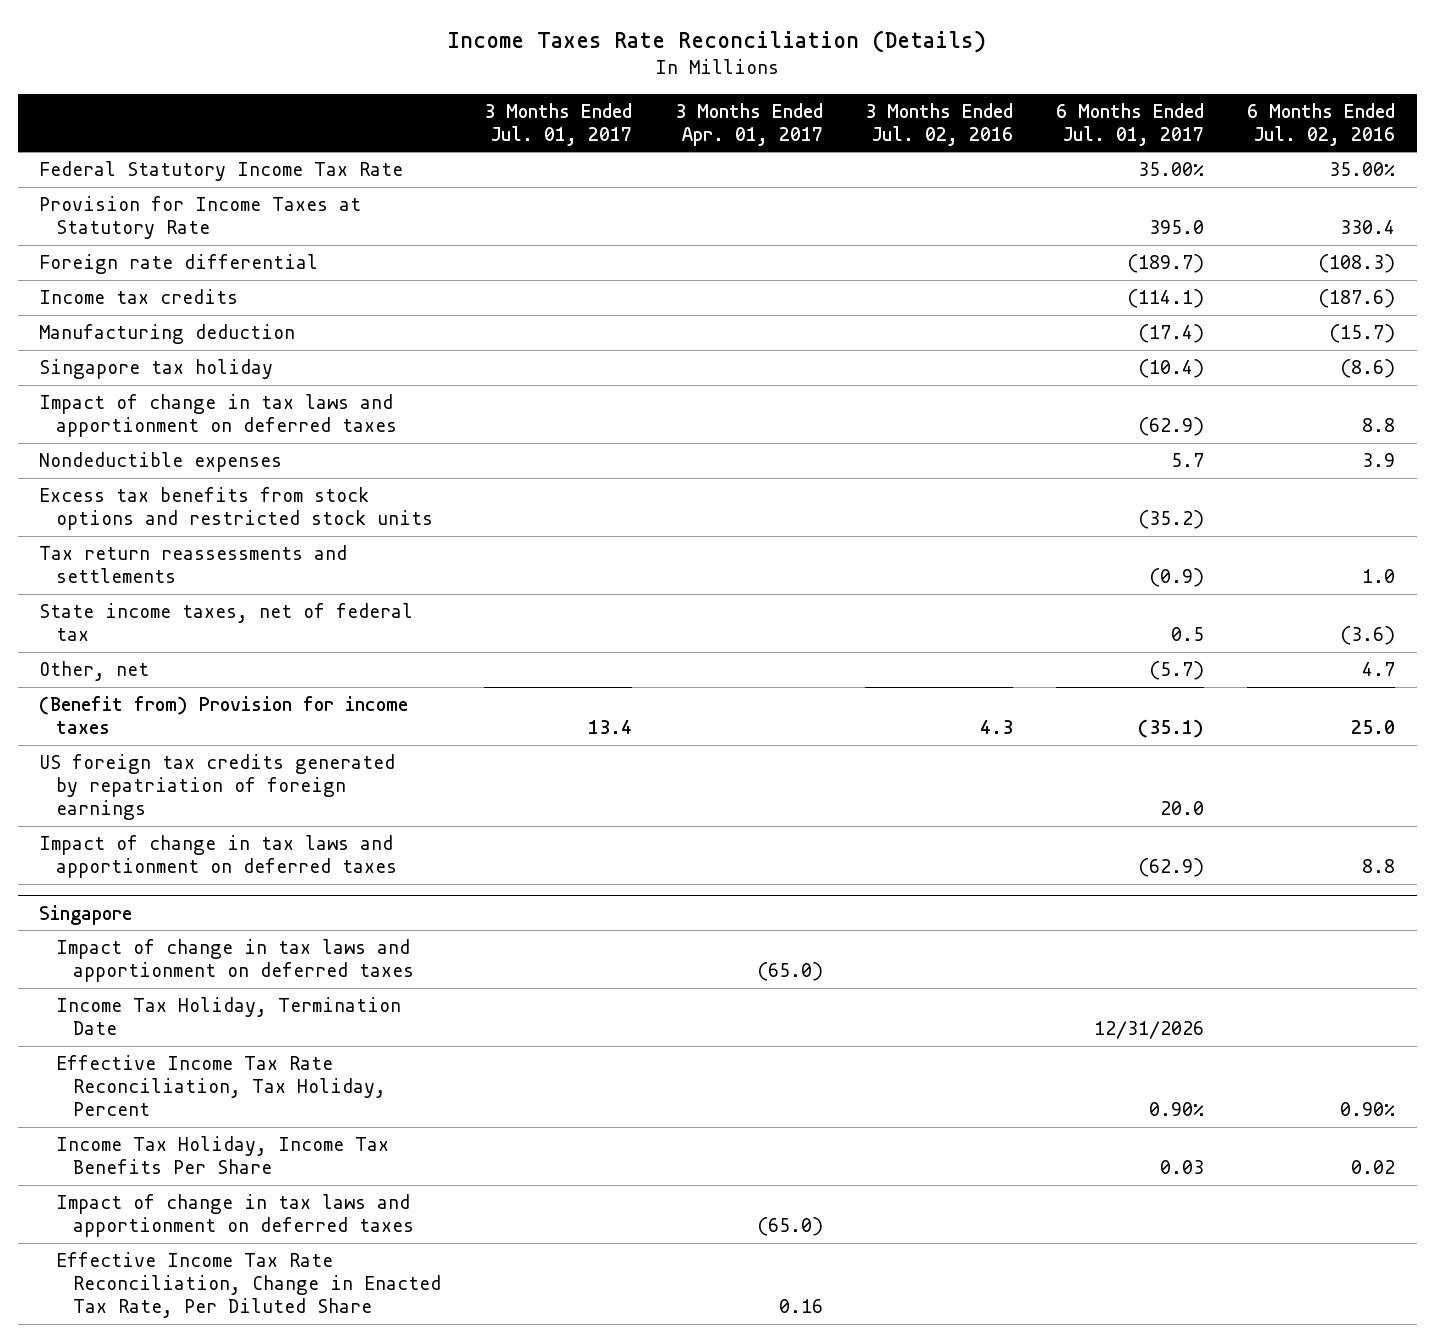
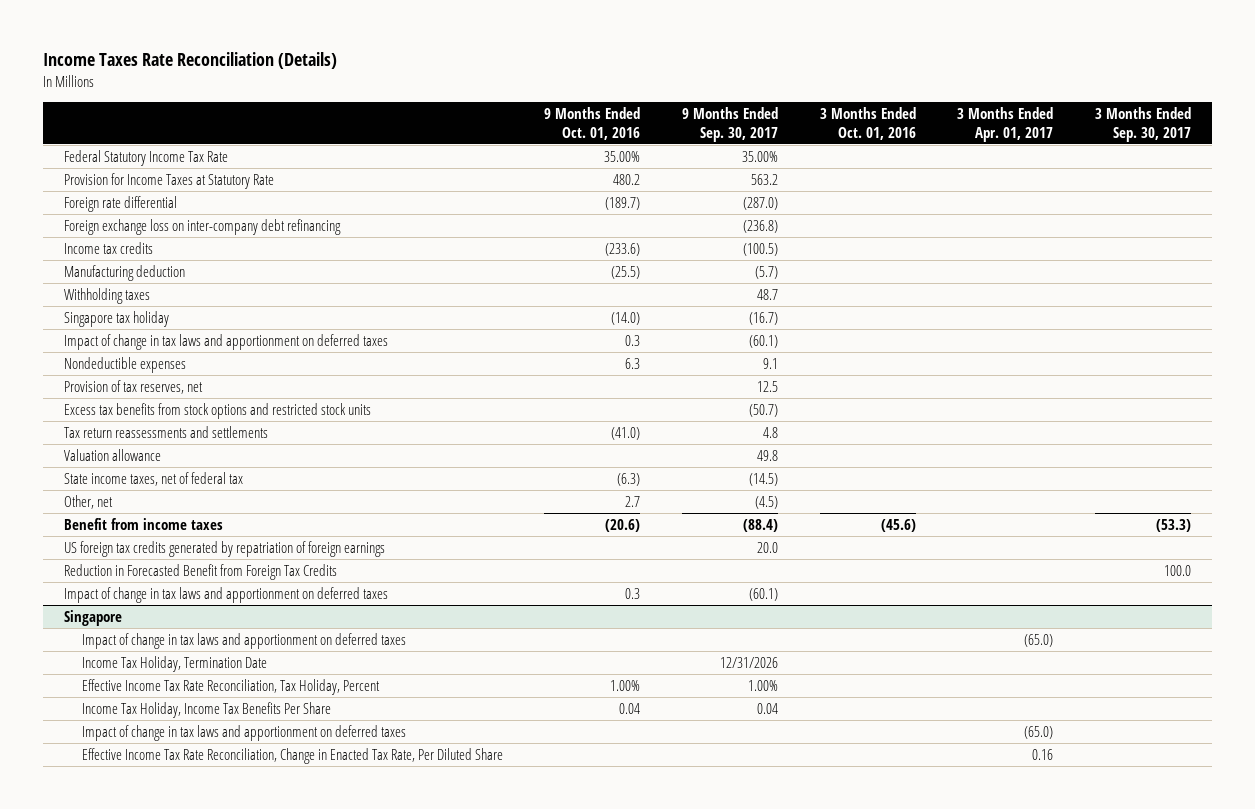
- | 3 Months Ended Jul. 01, 2017 | 3 Months Ended Apr. 01, 2017 | 3 Months Ended Jul. 02, 2016 | 6 Months Ended Jul. 01, 2017 | 6 Months Ended Jul. 02, 2016
+ | 9 Months Ended Oct. 01, 2016 | 9 Months Ended Sep. 30, 2017 | 3 Months Ended Oct. 01, 2016 | 3 Months Ended Apr. 01, 2017 | 3 Months Ended Sep. 30, 2017
+ Foreign exchange loss on inter-company debt refinancing | | (236.8) | | |
+ Withholding taxes | | 48.7 | | |
+ Provision of tax reserves, net | | 12.5 | | |
+ Valuation allowance | | 49.8 | | |
- (Benefit from) Provision for income taxes | 13.4 | | 4.3 | (35.1) | 25.0
+ Benefit from income taxes | (20.6) | (88.4) | (45.6) | | (53.3)
+ Reduction in Forecasted Benefit from Foreign Tax Credits | | | | | 100.0

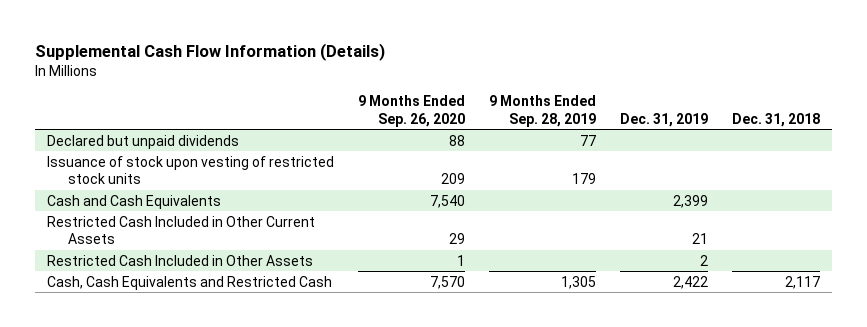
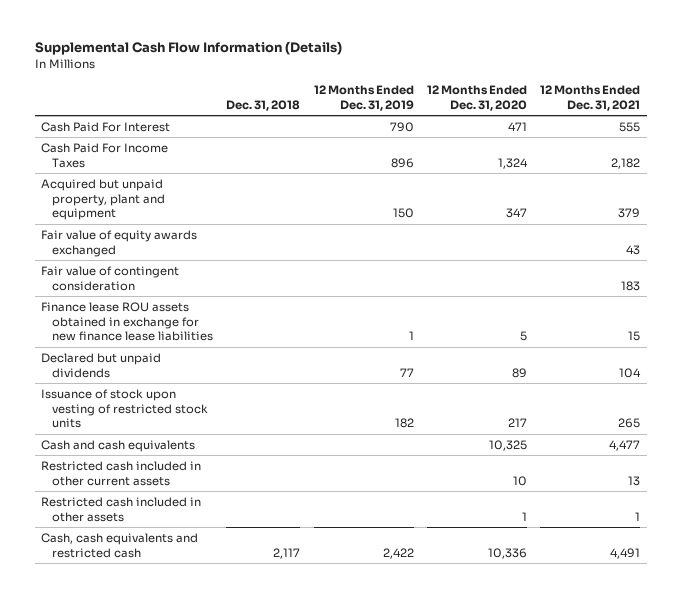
- | 9 Months Ended Sep. 26, 2020 | 9 Months Ended Sep. 28, 2019 | Dec. 31, 2019 | Dec. 31, 2018
+ | Dec. 31, 2018 | 12 Months Ended Dec. 31, 2019 | 12 Months Ended Dec. 31, 2020 | 12 Months Ended Dec. 31, 2021
+ Cash Paid For Interest | | 790 | 471 | 555
+ Cash Paid For Income Taxes | | 896 | 1,324 | 2,182
+ Acquired but unpaid property, plant and equipment | | 150 | 347 | 379
+ Fair value of equity awards exchanged | | | | 43
+ Fair value of contingent consideration | | | | 183
+ Finance lease ROU assets obtained in exchange for new finance lease liabilities | | 1 | 5 | 15
- Cash and Cash Equivalents | 7,540 | | 2,399 |
- Restricted Cash Included in Other Current Assets | 29 | | 21 |
- Restricted Cash Included in Other Assets | 1 | | 2 |
- Cash, Cash Equivalents and Restricted Cash | 7,570 | 1,305 | 2,422 | 2,117
+ Cash and cash equivalents | | | 10,325 | 4,477
+ Restricted cash included in other current assets | | | 10 | 13
+ Restricted cash included in other assets | | | 1 | 1
+ Cash, cash equivalents and restricted cash | 2,117 | 2,422 | 10,336 | 4,491

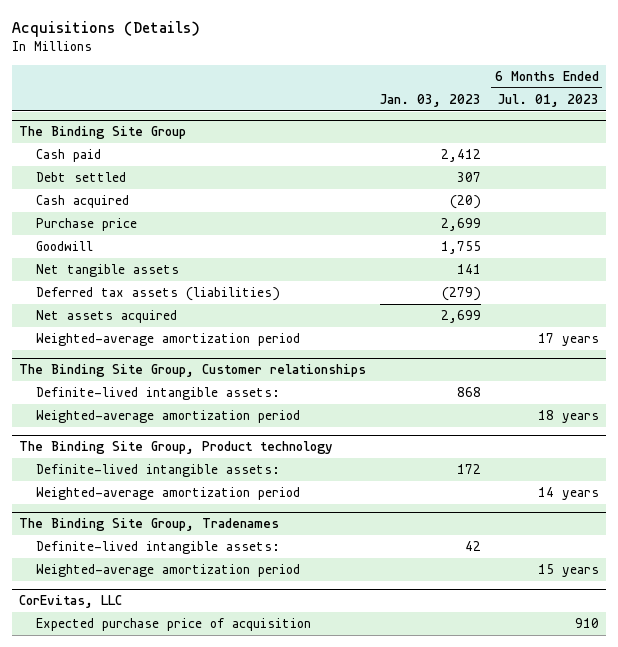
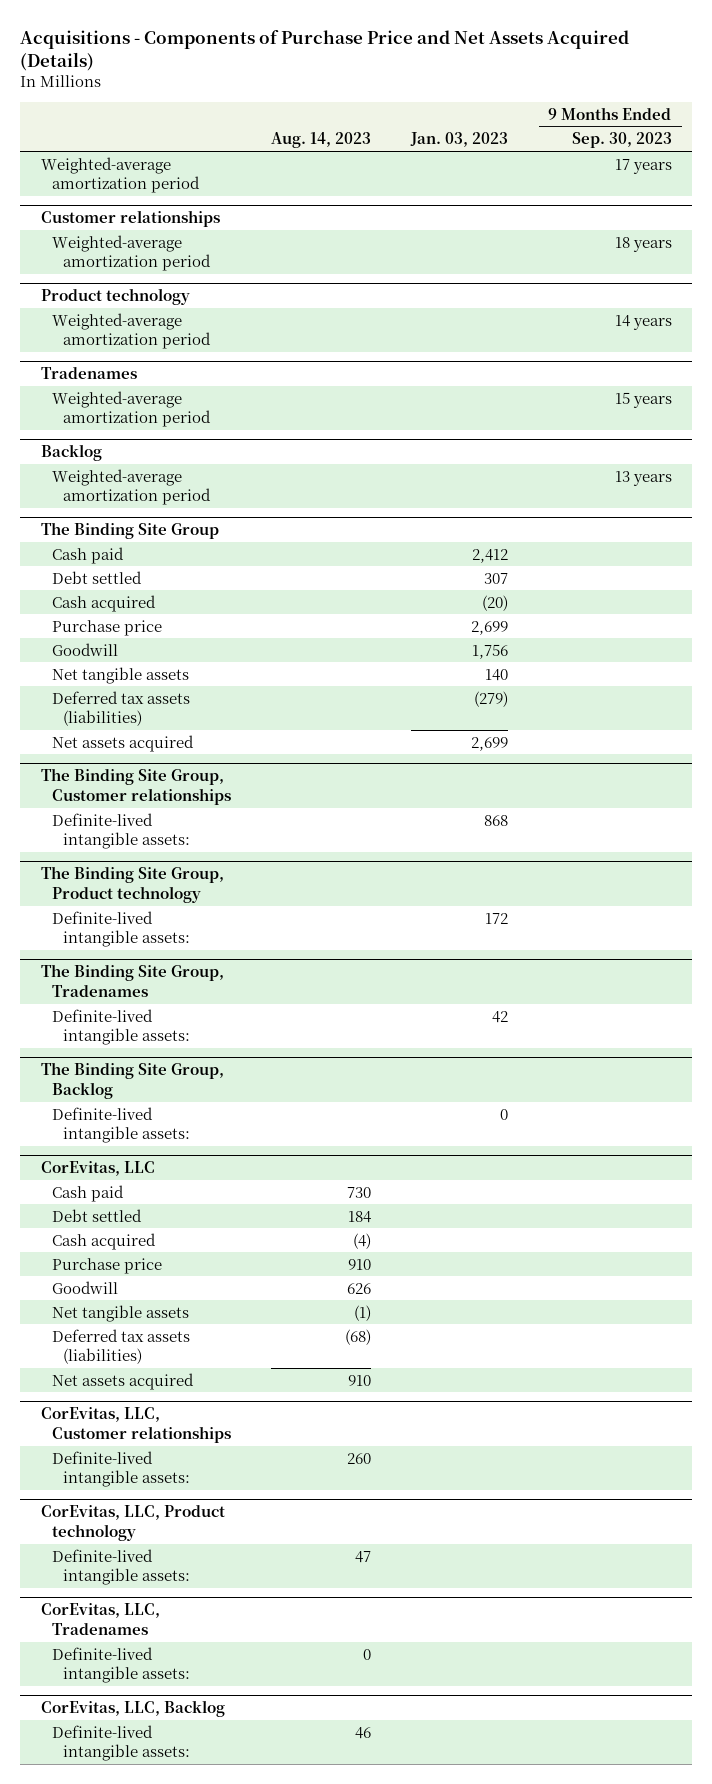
- Acquisitions (Details)
+ Acquisitions - Components of Purchase Price and Net Assets Acquired (Details)
- | Jan. 03, 2023 | 6 Months Ended Jul. 01, 2023
+ | Aug. 14, 2023 | Jan. 03, 2023 | 9 Months Ended Sep. 30, 2023
+ Weighted-average amortization period | | | 17 years
+ Customer relationships
+ Weighted-average amortization period | | | 18 years
+ Product technology
+ Weighted-average amortization period | | | 14 years
+ Tradenames
+ Weighted-average amortization period | | | 15 years
+ Backlog
+ Weighted-average amortization period | | | 13 years
@ The Binding Site Group
- Goodwill | 1,755 |
- Net tangible assets | 141 |
+ Goodwill | | 1,756 |
+ Net tangible assets | | 140 |
- Weighted-average amortization period | | 17 years
@ The Binding Site Group, Customer relationships
- Weighted-average amortization period | | 18 years
@ The Binding Site Group, Product technology
- Weighted-average amortization period | | 14 years
@ The Binding Site Group, Tradenames
- Weighted-average amortization period | | 15 years
+ The Binding Site Group, Backlog
+ Definite-lived intangible assets: | | 0 |
@ CorEvitas, LLC
- Expected purchase price of acquisition | | 910
+ Cash paid | 730 | |
+ Debt settled | 184 | |
+ Cash acquired | (4) | |
+ Purchase price | 910 | |
+ Goodwill | 626 | |
+ Net tangible assets | (1) | |
+ Deferred tax assets (liabilities) | (68) | |
+ Net assets acquired | 910 | |
+ CorEvitas, LLC, Customer relationships
+ Definite-lived intangible assets: | 260 | |
+ CorEvitas, LLC, Product technology
+ Definite-lived intangible assets: | 47 | |
+ CorEvitas, LLC, Tradenames
+ Definite-lived intangible assets: | 0 | |
+ CorEvitas, LLC, Backlog
+ Definite-lived intangible assets: | 46 | |

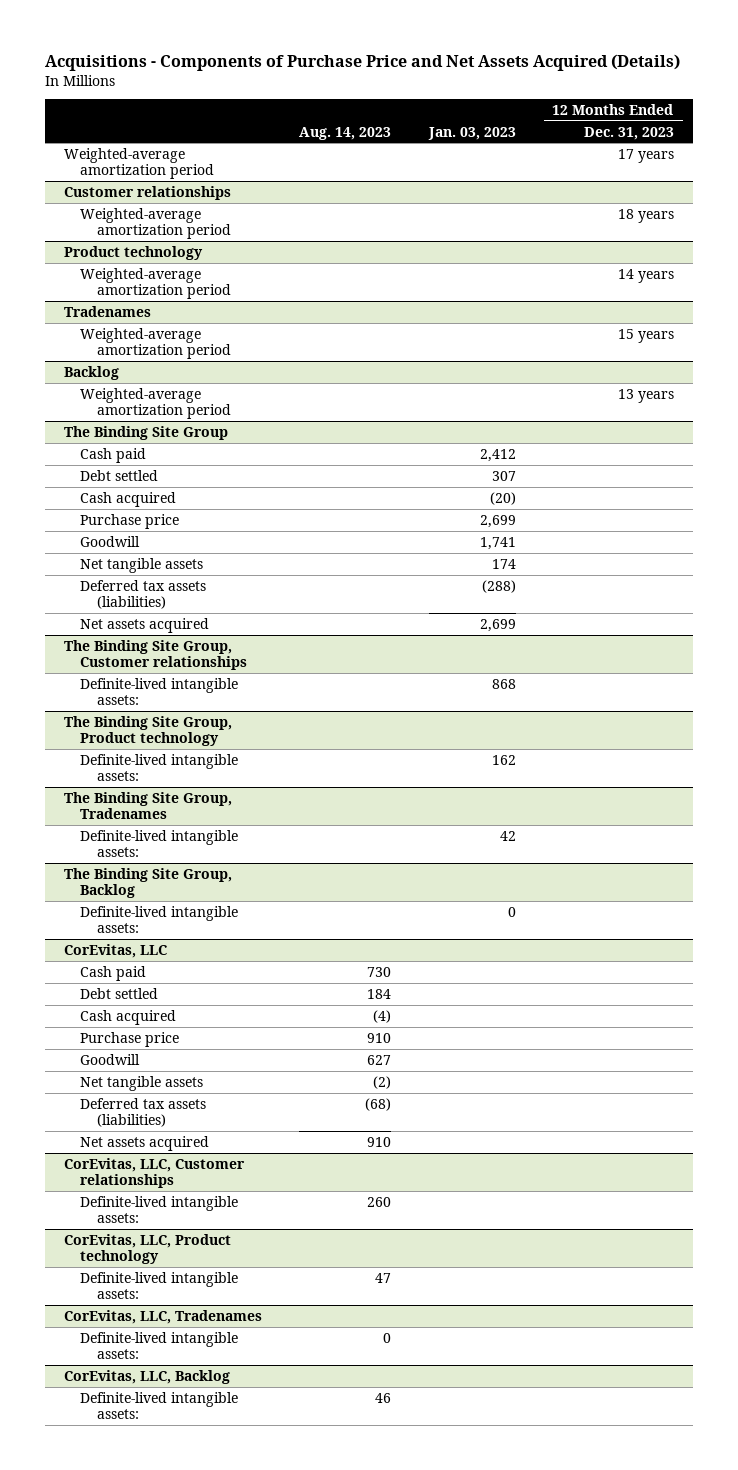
- | Aug. 14, 2023 | Jan. 03, 2023 | 9 Months Ended Sep. 30, 2023
+ | Aug. 14, 2023 | Jan. 03, 2023 | 12 Months Ended Dec. 31, 2023
@ The Binding Site Group
- Goodwill | | 1,756 |
- Net tangible assets | | 140 |
- Deferred tax assets (liabilities) | | (279) |
+ Goodwill | | 1,741 |
+ Net tangible assets | | 174 |
+ Deferred tax assets (liabilities) | | (288) |
@ The Binding Site Group, Product technology
- Definite-lived intangible assets: | | 172 |
+ Definite-lived intangible assets: | | 162 |
@ CorEvitas, LLC
- Goodwill | 626 | |
- Net tangible assets | (1) | |
+ Goodwill | 627 | |
+ Net tangible assets | (2) | |

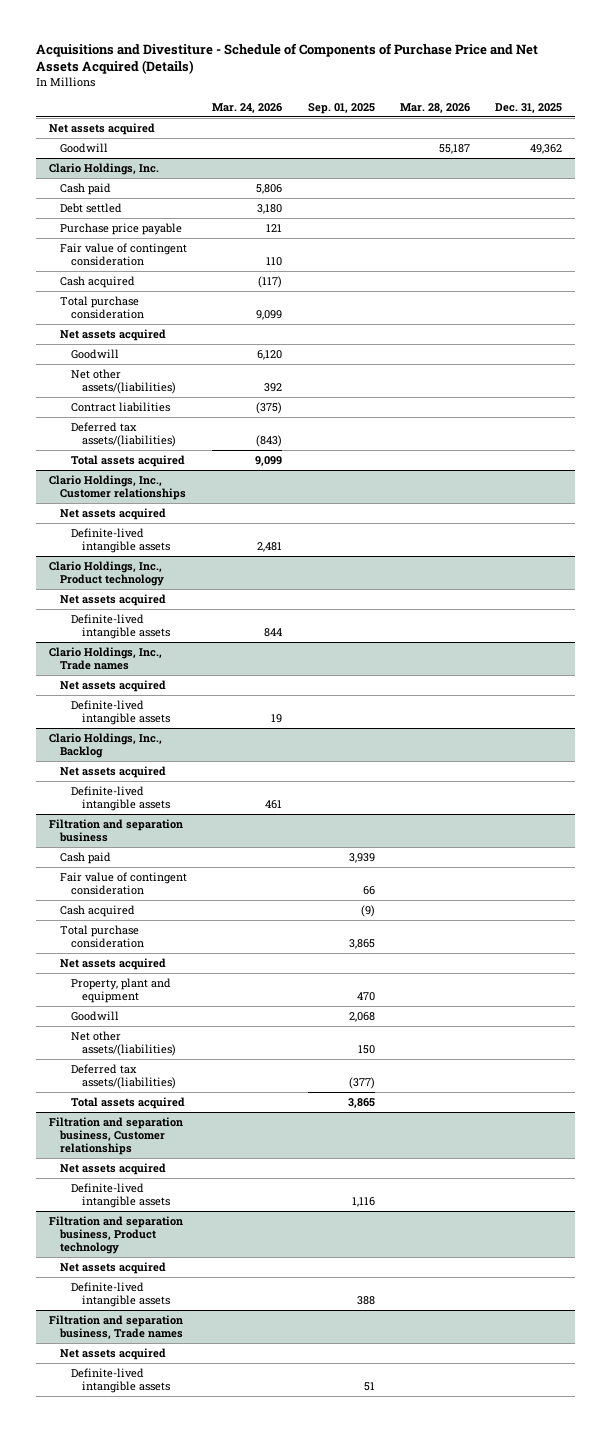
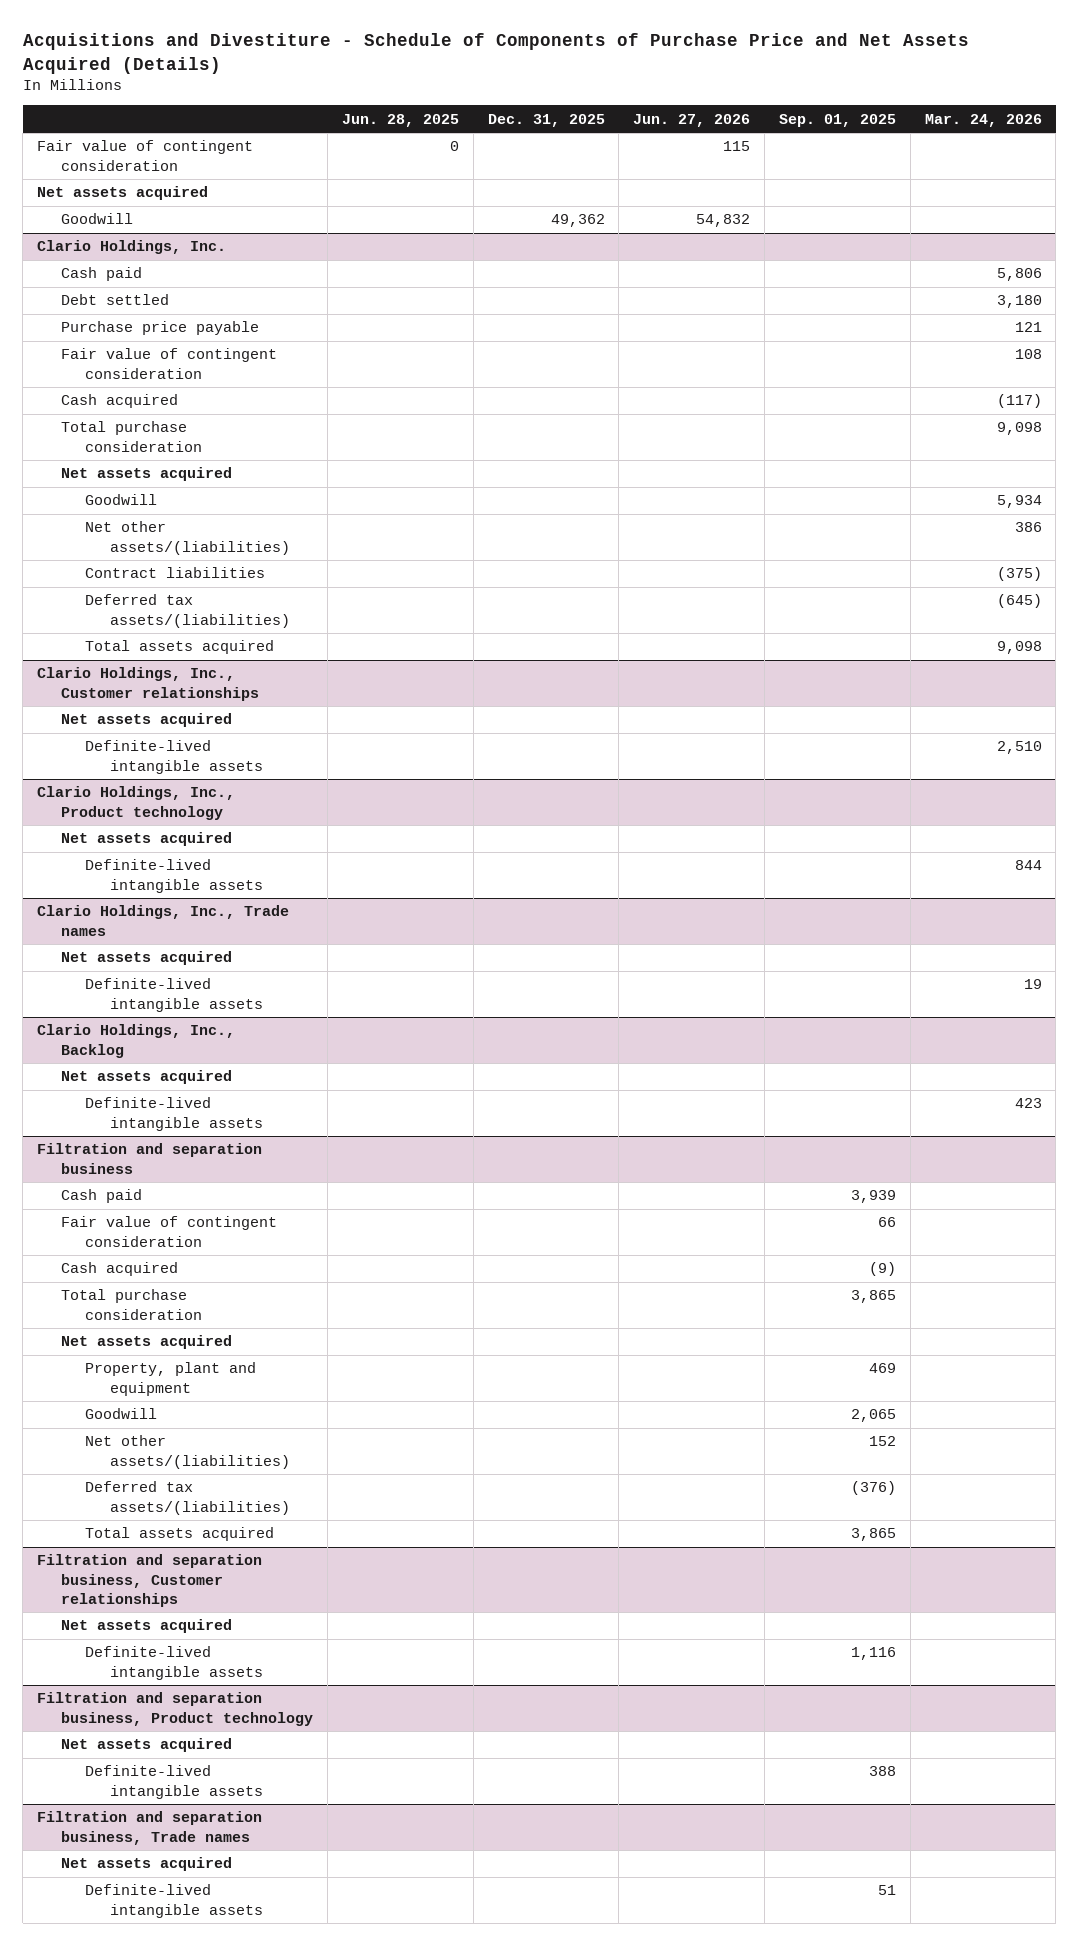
- | Mar. 24, 2026 | Sep. 01, 2025 | Mar. 28, 2026 | Dec. 31, 2025
+ | Jun. 28, 2025 | Dec. 31, 2025 | Jun. 27, 2026 | Sep. 01, 2025 | Mar. 24, 2026
+ Fair value of contingent consideration | 0 | | 115 | |
@ Clario Holdings, Inc.
- Fair value of contingent consideration | 110 | | |
+ Fair value of contingent consideration | | | | | 108
- Total purchase consideration | 9,099 | | |
+ Total purchase consideration | | | | | 9,098
- Goodwill | 6,120 | | |
- Net other assets/(liabilities) | 392 | | |
+ Goodwill | | | | | 5,934
+ Net other assets/(liabilities) | | | | | 386
- Deferred tax assets/(liabilities) | (843) | | |
- Total assets acquired | 9,099 | | |
+ Deferred tax assets/(liabilities) | | | | | (645)
+ Total assets acquired | | | | | 9,098
@ Clario Holdings, Inc., Customer relationships
- Definite-lived intangible assets | 2,481 | | |
+ Definite-lived intangible assets | | | | | 2,510
@ Clario Holdings, Inc., Backlog
- Definite-lived intangible assets | 461 | | |
+ Definite-lived intangible assets | | | | | 423
@ Filtration and separation business
- Property, plant and equipment | | 470 | |
- Goodwill | | 2,068 | |
- Net other assets/(liabilities) | | 150 | |
- Deferred tax assets/(liabilities) | | (377) | |
+ Property, plant and equipment | | | | 469 |
+ Goodwill | | | | 2,065 |
+ Net other assets/(liabilities) | | | | 152 |
+ Deferred tax assets/(liabilities) | | | | (376) |

